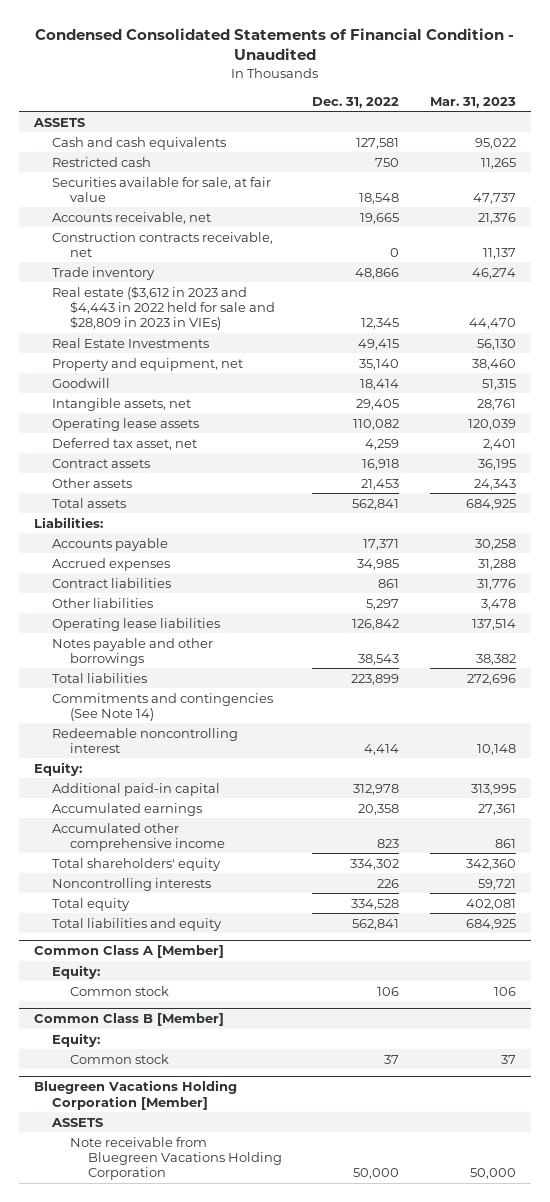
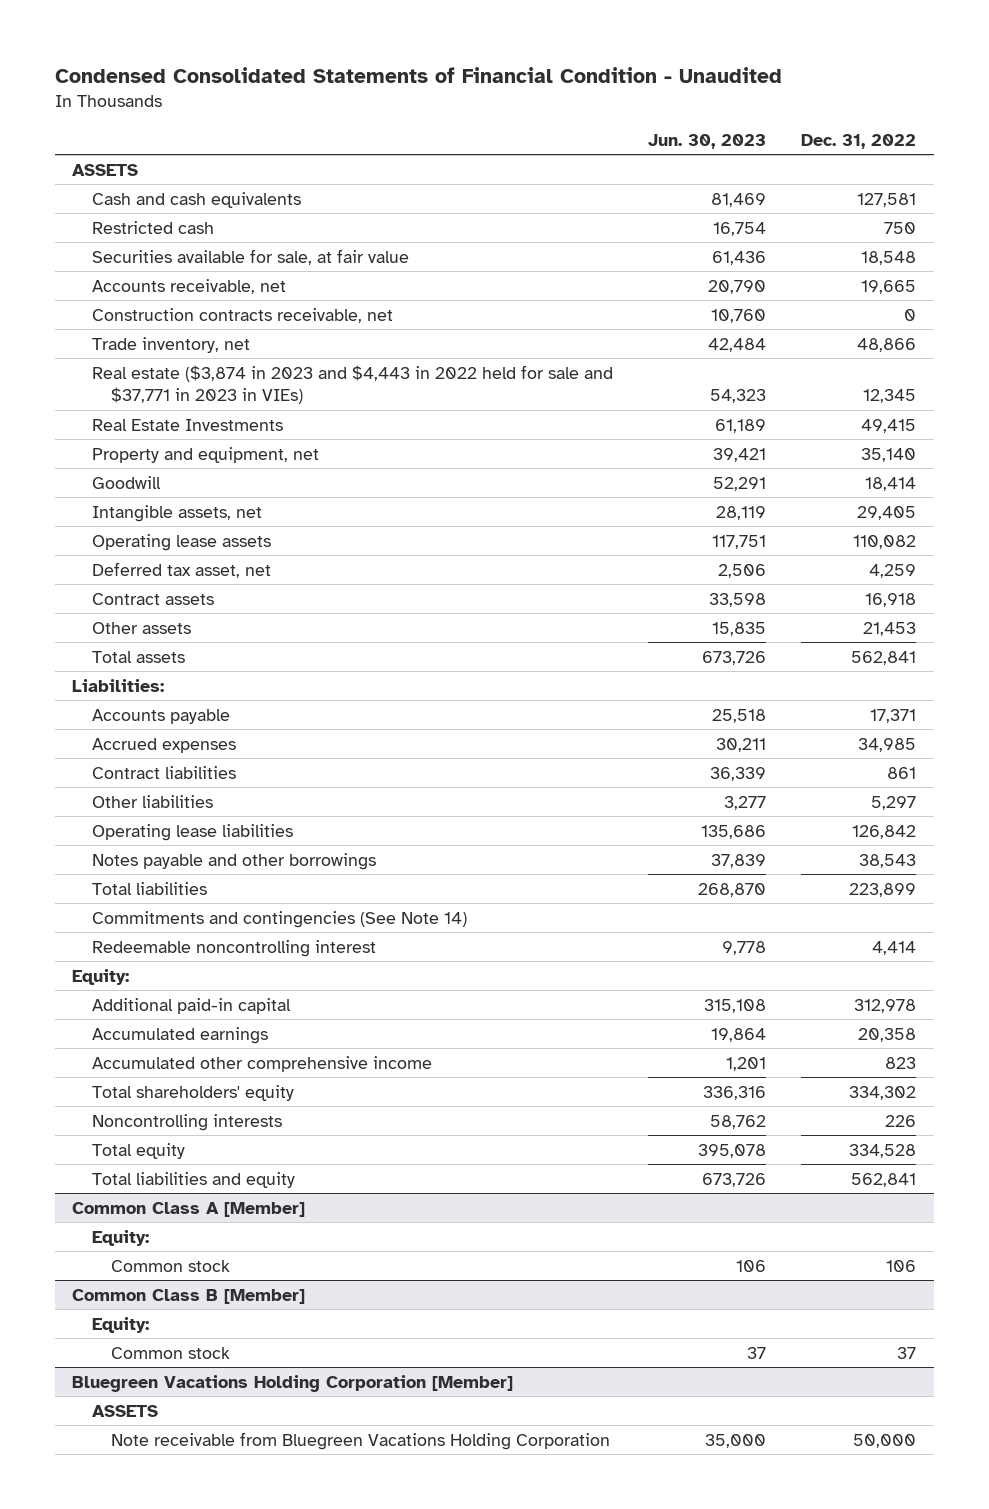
- | Dec. 31, 2022 | Mar. 31, 2023
+ | Jun. 30, 2023 | Dec. 31, 2022
- Trade inventory | 48,866 | 46,274
- Real estate ($3,612 in 2023 and $4,443 in 2022 held for sale and $28,809 in 2023 in VIEs) | 12,345 | 44,470
+ Trade inventory, net | 42,484 | 48,866
+ Real estate ($3,874 in 2023 and $4,443 in 2022 held for sale and $37,771 in 2023 in VIEs) | 54,323 | 12,345

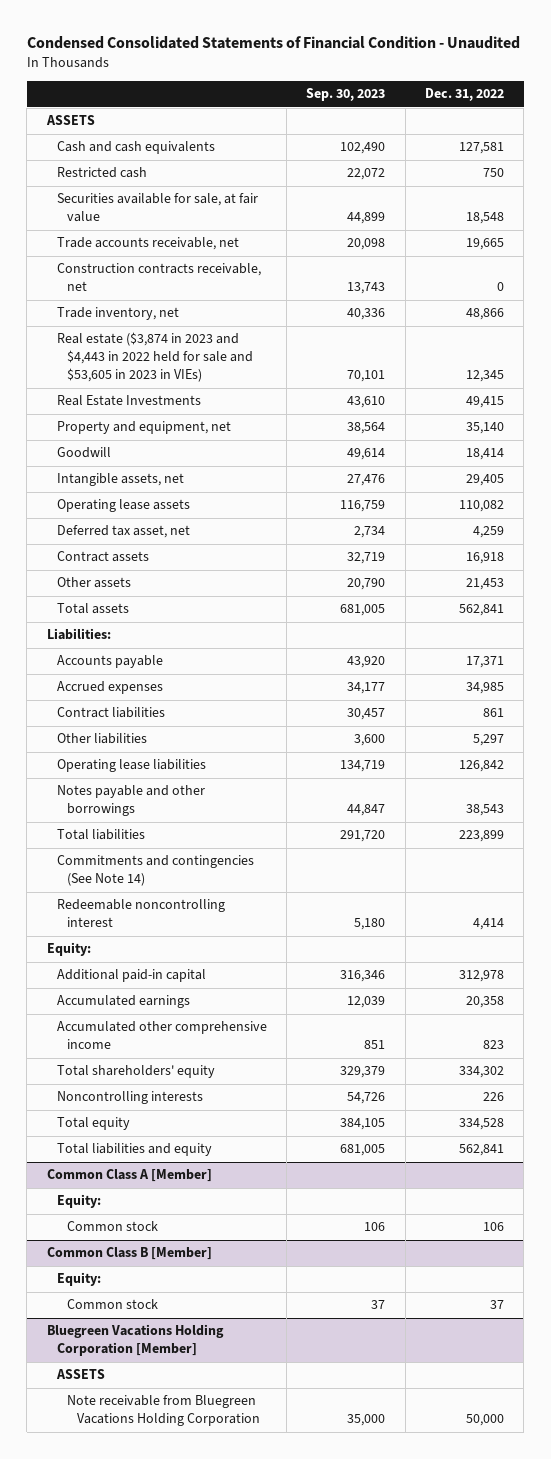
- | Jun. 30, 2023 | Dec. 31, 2022
+ | Sep. 30, 2023 | Dec. 31, 2022
- Accounts receivable, net | 20,790 | 19,665
+ Trade accounts receivable, net | 20,098 | 19,665
- Real estate ($3,874 in 2023 and $4,443 in 2022 held for sale and $37,771 in 2023 in VIEs) | 54,323 | 12,345
+ Real estate ($3,874 in 2023 and $4,443 in 2022 held for sale and $53,605 in 2023 in VIEs) | 70,101 | 12,345

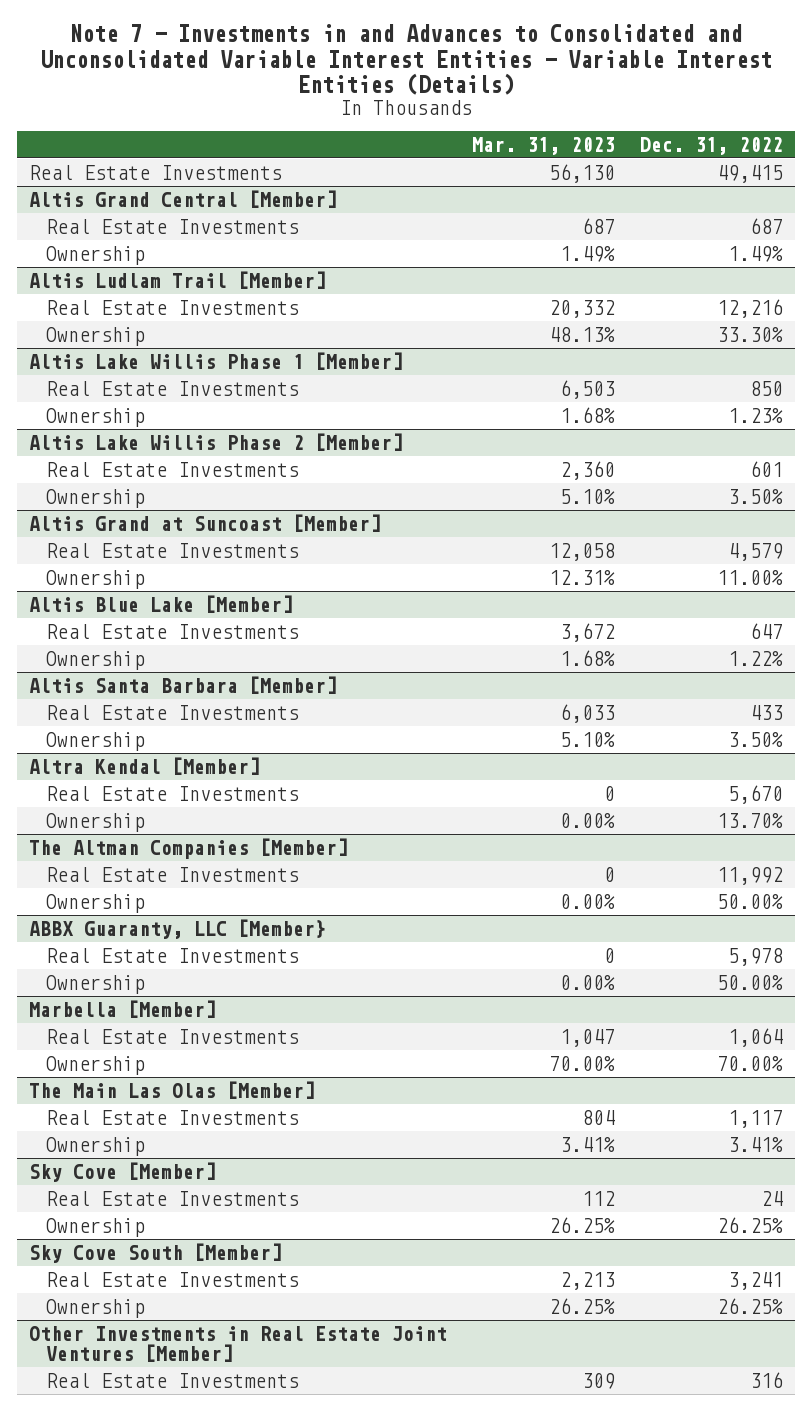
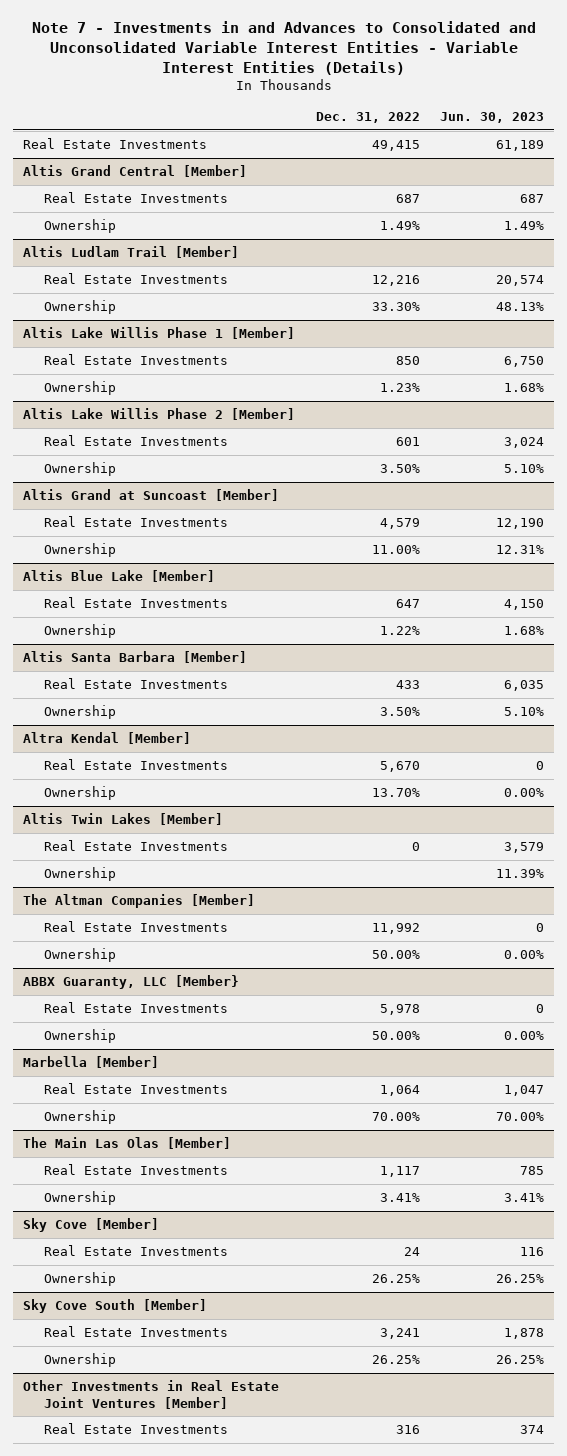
- | Mar. 31, 2023 | Dec. 31, 2022
+ | Dec. 31, 2022 | Jun. 30, 2023
+ Altis Twin Lakes [Member]
+ Real Estate Investments | 0 | 3,579
+ Ownership | | 11.39%

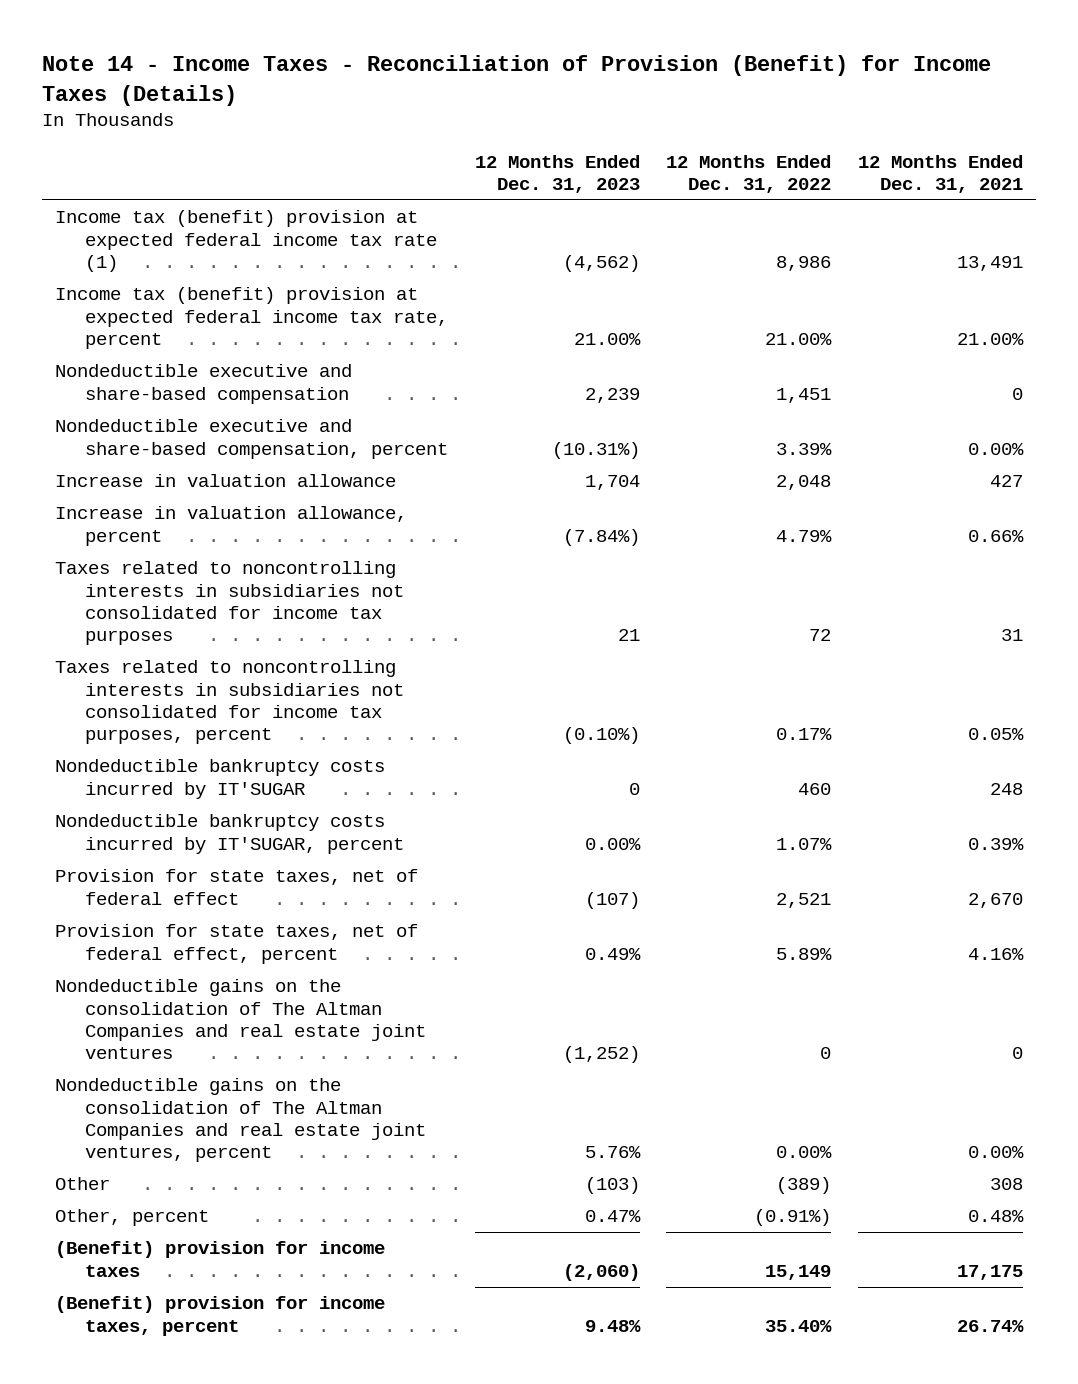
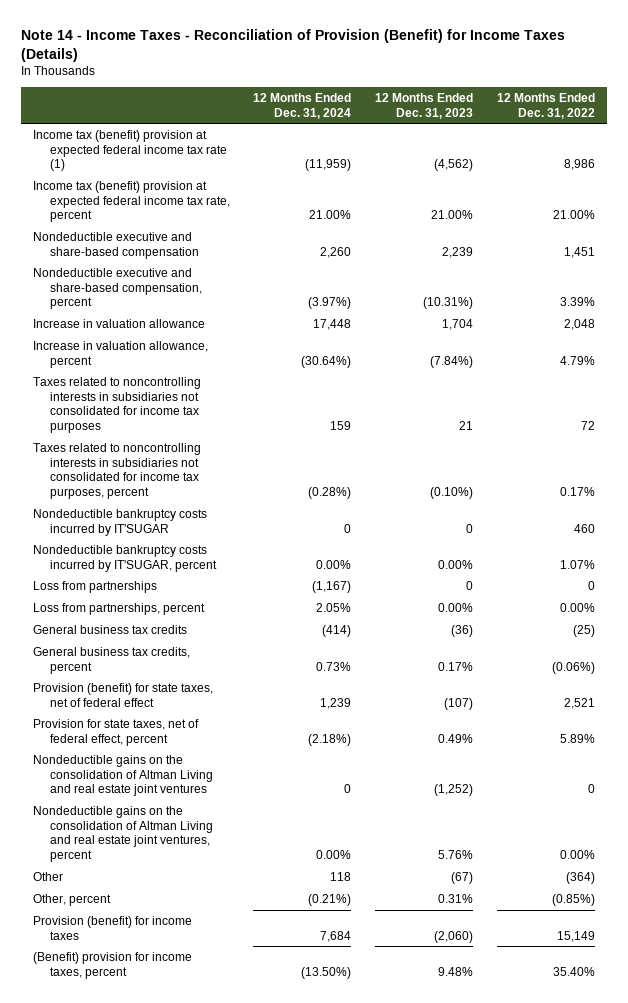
- | 12 Months Ended Dec. 31, 2023 | 12 Months Ended Dec. 31, 2022 | 12 Months Ended Dec. 31, 2021
+ | 12 Months Ended Dec. 31, 2024 | 12 Months Ended Dec. 31, 2023 | 12 Months Ended Dec. 31, 2022
- Provision for state taxes, net of federal effect | (107) | 2,521 | 2,670
+ Loss from partnerships | (1,167) | 0 | 0
+ Loss from partnerships, percent | 2.05% | 0.00% | 0.00%
+ General business tax credits | (414) | (36) | (25)
+ General business tax credits, percent | 0.73% | 0.17% | (0.06%)
+ Provision (benefit) for state taxes, net of federal effect | 1,239 | (107) | 2,521
- Nondeductible gains on the consolidation of The Altman Companies and real estate joint ventures | (1,252) | 0 | 0
- Nondeductible gains on the consolidation of The Altman Companies and real estate joint ventures, percent | 5.76% | 0.00% | 0.00%
- Other | (103) | (389) | 308
- Other, percent | 0.47% | (0.91%) | 0.48%
- (Benefit) provision for income taxes | (2,060) | 15,149 | 17,175
+ Nondeductible gains on the consolidation of Altman Living and real estate joint ventures | 0 | (1,252) | 0
+ Nondeductible gains on the consolidation of Altman Living and real estate joint ventures, percent | 0.00% | 5.76% | 0.00%
+ Other | 118 | (67) | (364)
+ Other, percent | (0.21%) | 0.31% | (0.85%)
+ Provision (benefit) for income taxes | 7,684 | (2,060) | 15,149

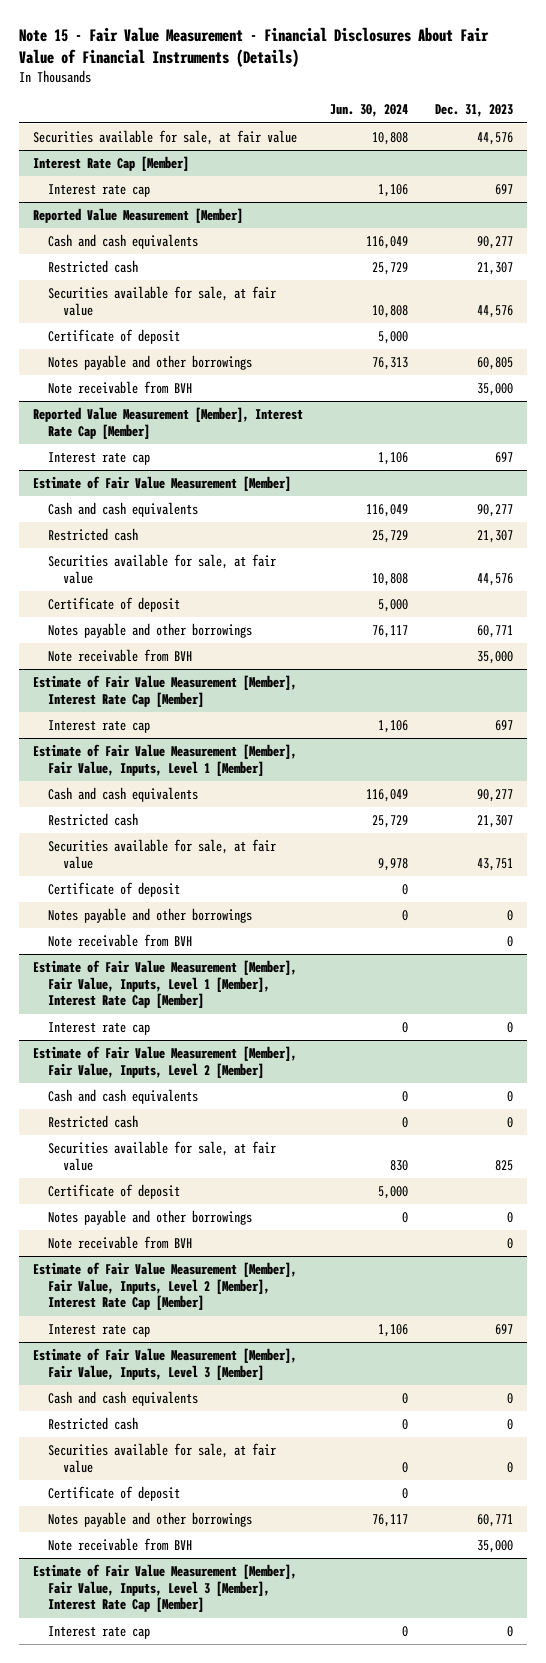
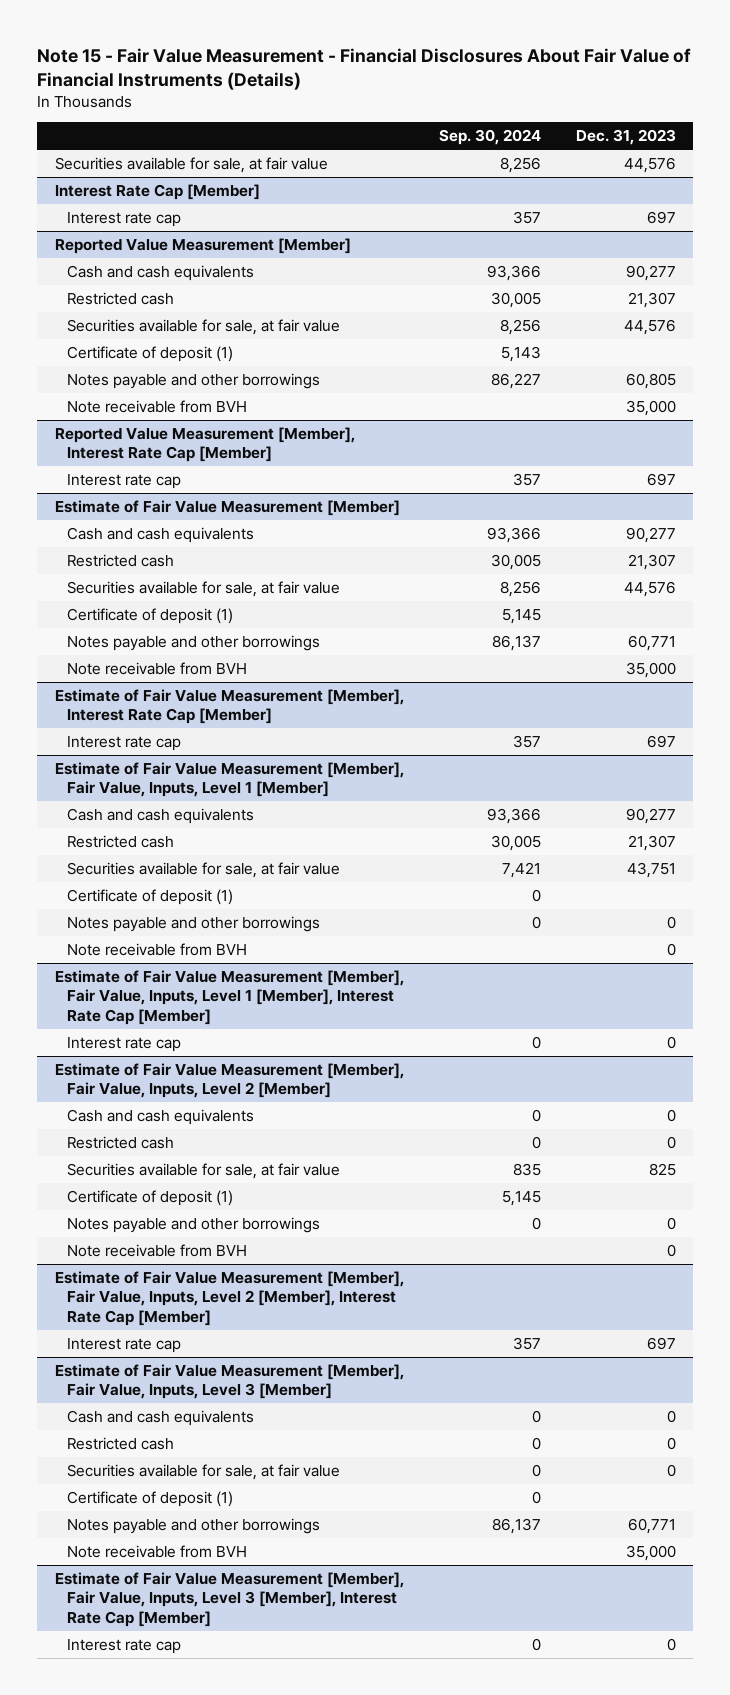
- | Jun. 30, 2024 | Dec. 31, 2023
+ | Sep. 30, 2024 | Dec. 31, 2023
@ Reported Value Measurement [Member]
- Certificate of deposit | 5,000 |
+ Certificate of deposit (1) | 5,143 |
@ Estimate of Fair Value Measurement [Member]
- Certificate of deposit | 5,000 |
+ Certificate of deposit (1) | 5,145 |
@ Estimate of Fair Value Measurement [Member], Fair Value, Inputs, Level 1 [Member]
- Certificate of deposit | 0 |
+ Certificate of deposit (1) | 0 |
@ Estimate of Fair Value Measurement [Member], Fair Value, Inputs, Level 2 [Member]
- Certificate of deposit | 5,000 |
+ Certificate of deposit (1) | 5,145 |
@ Estimate of Fair Value Measurement [Member], Fair Value, Inputs, Level 3 [Member]
- Certificate of deposit | 0 |
+ Certificate of deposit (1) | 0 |

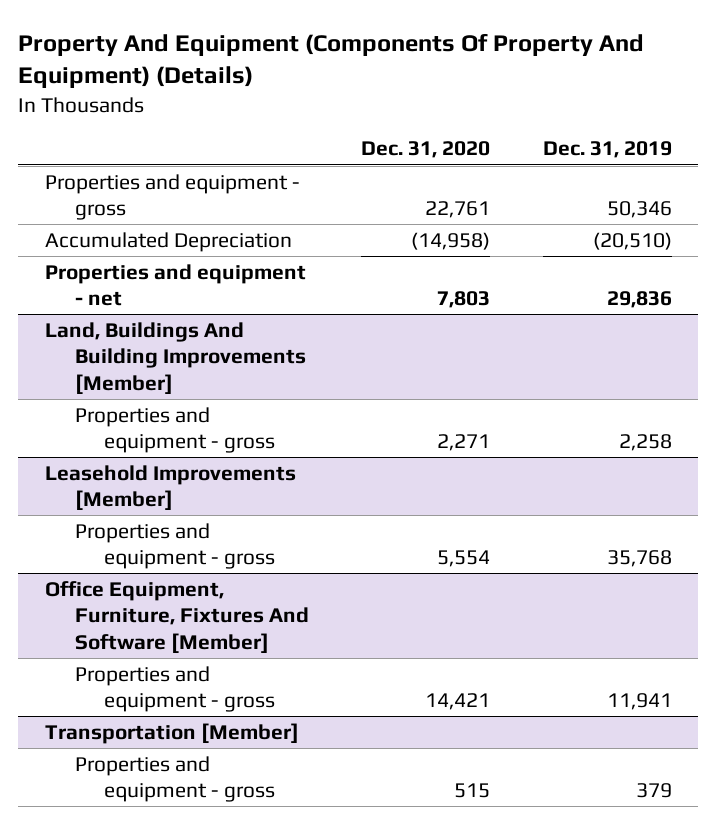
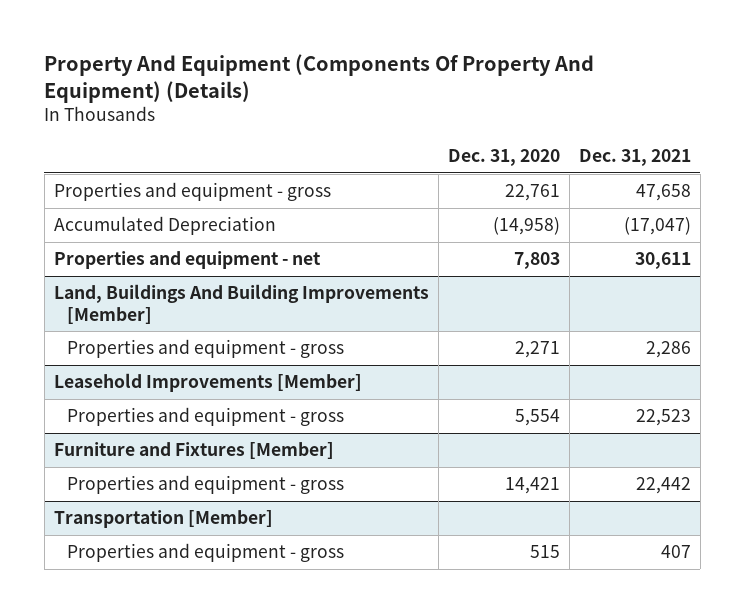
- | Dec. 31, 2020 | Dec. 31, 2019
+ | Dec. 31, 2020 | Dec. 31, 2021
- Office Equipment, Furniture, Fixtures And Software [Member]
+ Furniture and Fixtures [Member]

